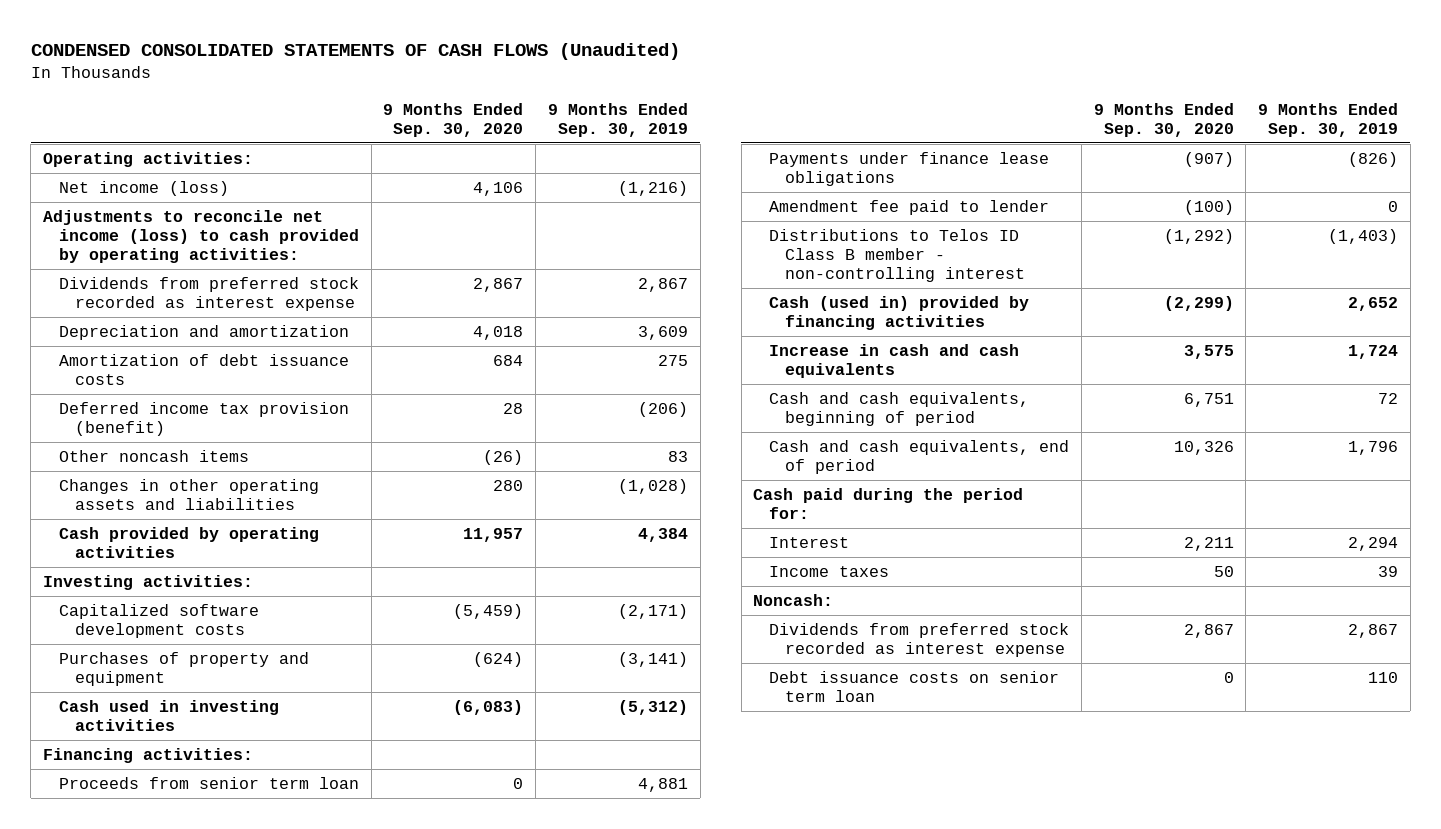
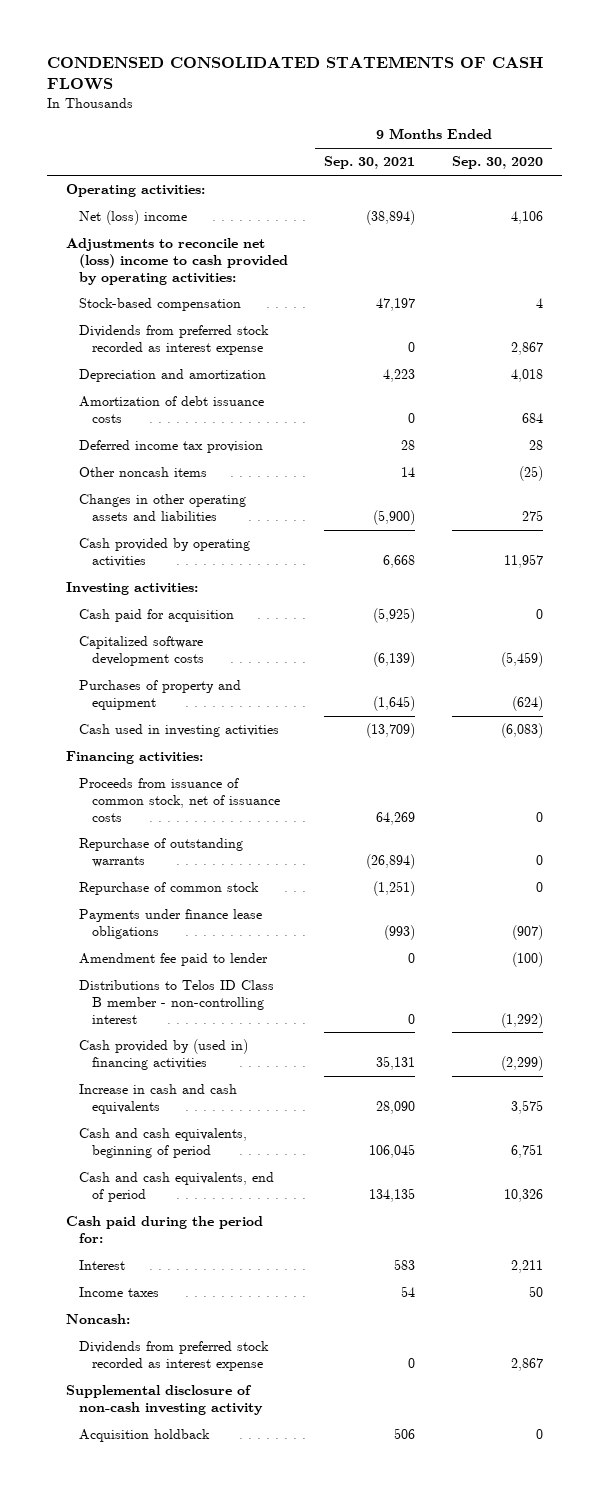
- CONDENSED CONSOLIDATED STATEMENTS OF CASH FLOWS (Unaudited)
+ CONDENSED CONSOLIDATED STATEMENTS OF CASH FLOWS
- | 9 Months Ended Sep. 30, 2020 | 9 Months Ended Sep. 30, 2019
+ | 9 Months Ended Sep. 30, 2021 | 9 Months Ended Sep. 30, 2020
- Net income (loss) | 4,106 | (1,216)
- Adjustments to reconcile net income (loss) to cash provided by operating activities:
+ Net (loss) income | (38,894) | 4,106
+ Adjustments to reconcile net (loss) income to cash provided by operating activities:
+ Stock-based compensation | 47,197 | 4
- Deferred income tax provision (benefit) | 28 | (206)
- Other noncash items | (26) | 83
- Changes in other operating assets and liabilities | 280 | (1,028)
+ Deferred income tax provision | 28 | 28
+ Other noncash items | 14 | (25)
+ Changes in other operating assets and liabilities | (5,900) | 275
+ Cash paid for acquisition | (5,925) | 0
- Proceeds from senior term loan | 0 | 4,881
+ Proceeds from issuance of common stock, net of issuance costs | 64,269 | 0
+ Repurchase of outstanding warrants | (26,894) | 0
+ Repurchase of common stock | (1,251) | 0
- Cash (used in) provided by financing activities | (2,299) | 2,652
+ Cash provided by (used in) financing activities | 35,131 | (2,299)
- Debt issuance costs on senior term loan | 0 | 110
+ Supplemental disclosure of non-cash investing activity
+ Acquisition holdback | 506 | 0

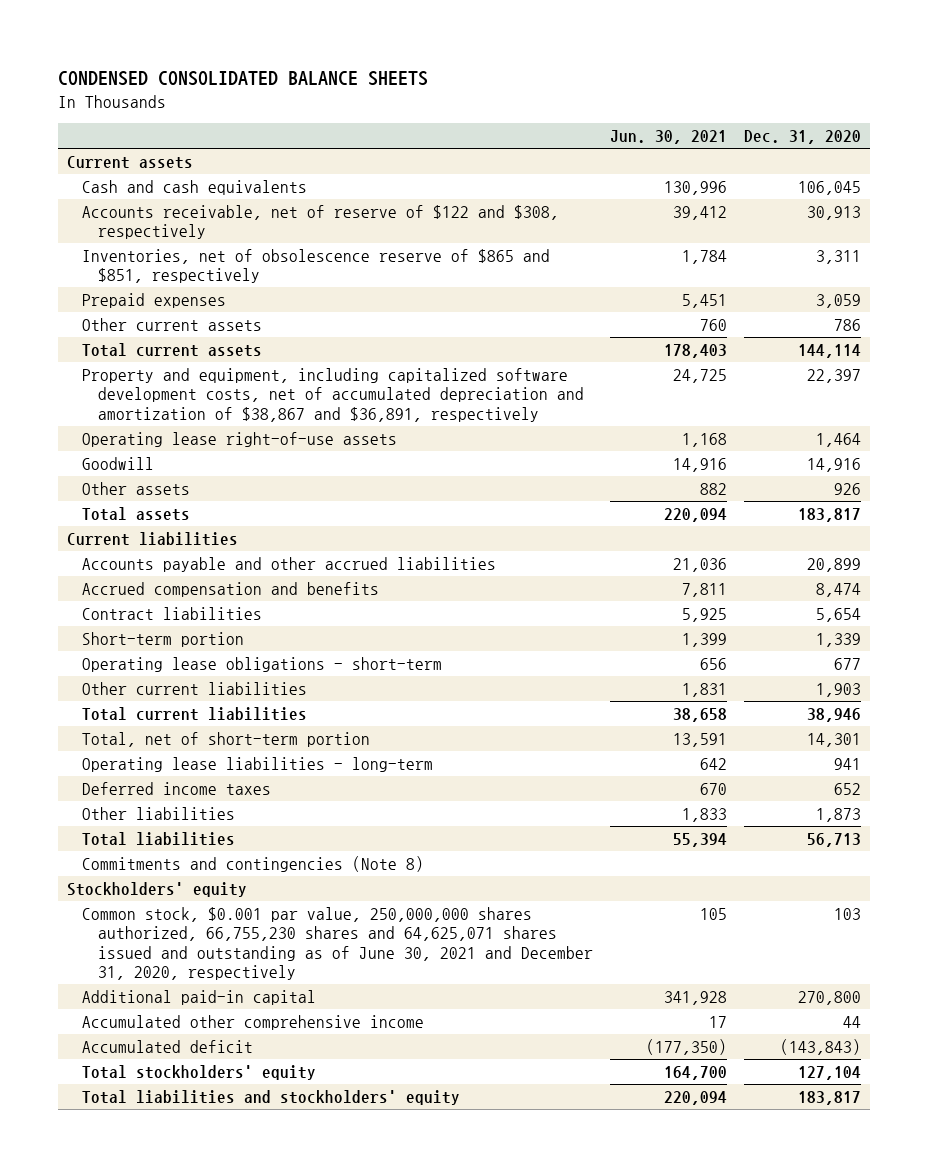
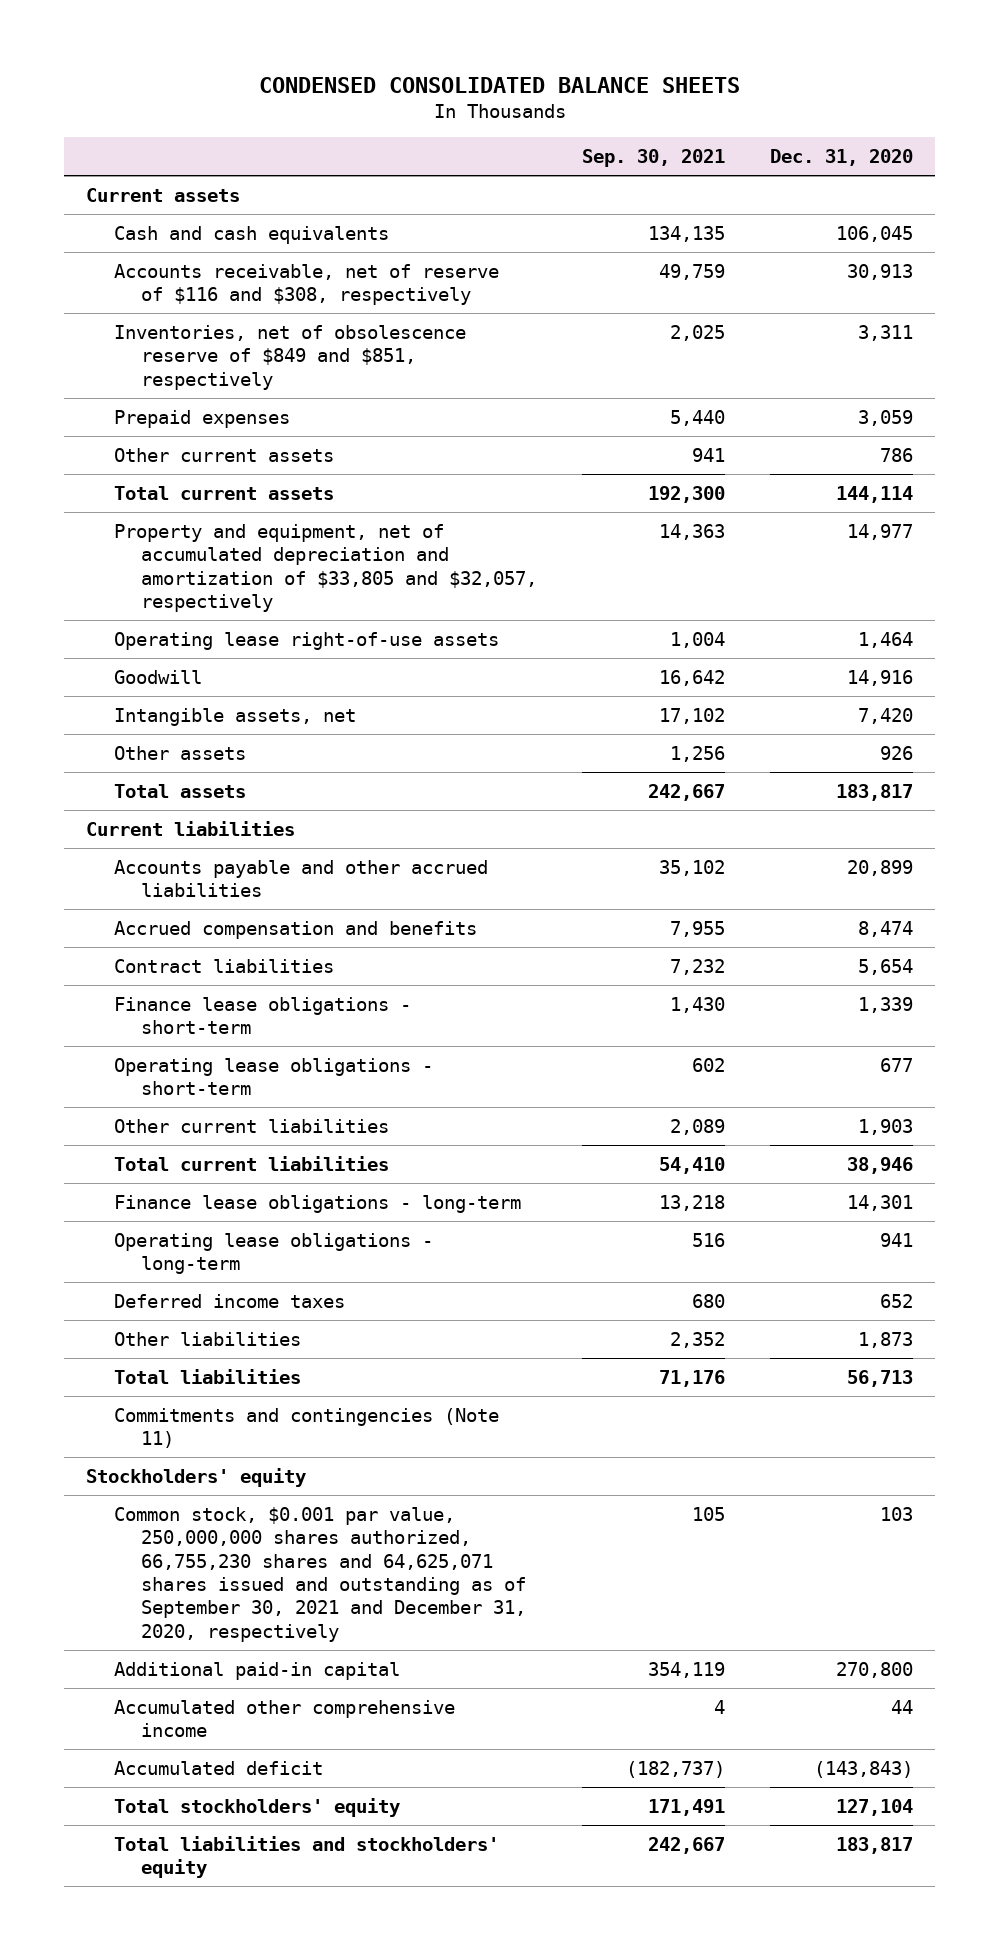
- | Jun. 30, 2021 | Dec. 31, 2020
+ | Sep. 30, 2021 | Dec. 31, 2020
- Accounts receivable, net of reserve of $122 and $308, respectively | 39,412 | 30,913
- Inventories, net of obsolescence reserve of $865 and $851, respectively | 1,784 | 3,311
+ Accounts receivable, net of reserve of $116 and $308, respectively | 49,759 | 30,913
+ Inventories, net of obsolescence reserve of $849 and $851, respectively | 2,025 | 3,311
- Property and equipment, including capitalized software development costs, net of accumulated depreciation and amortization of $38,867 and $36,891, respectively | 24,725 | 22,397
+ Property and equipment, net of accumulated depreciation and amortization of $33,805 and $32,057, respectively | 14,363 | 14,977
+ Intangible assets, net | 17,102 | 7,420
- Short-term portion | 1,399 | 1,339
+ Finance lease obligations - short-term | 1,430 | 1,339
- Total, net of short-term portion | 13,591 | 14,301
- Operating lease liabilities - long-term | 642 | 941
+ Finance lease obligations - long-term | 13,218 | 14,301
+ Operating lease obligations - long-term | 516 | 941
- Commitments and contingencies (Note 8)
+ Commitments and contingencies (Note 11)
- Common stock, $0.001 par value, 250,000,000 shares authorized, 66,755,230 shares and 64,625,071 shares issued and outstanding as of June 30, 2021 and December 31, 2020, respectively | 105 | 103
+ Common stock, $0.001 par value, 250,000,000 shares authorized, 66,755,230 shares and 64,625,071 shares issued and outstanding as of September 30, 2021 and December 31, 2020, respectively | 105 | 103

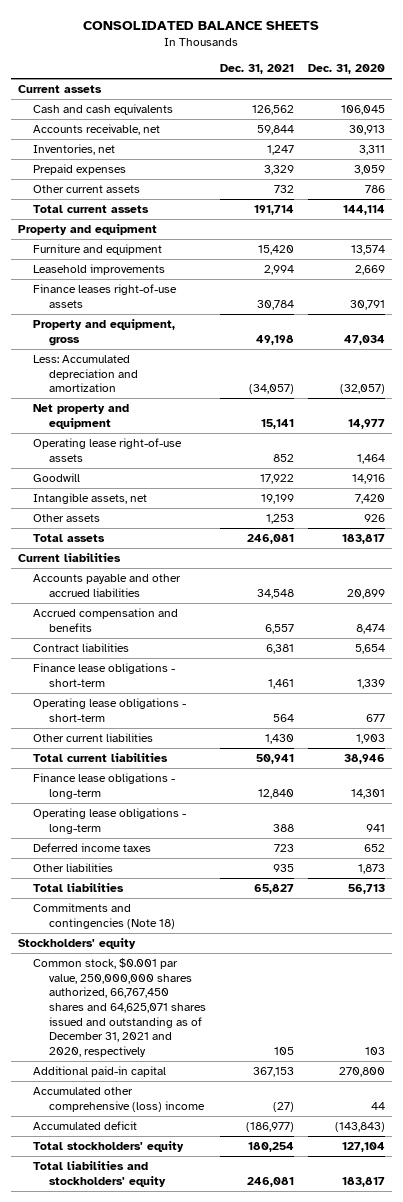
- CONDENSED CONSOLIDATED BALANCE SHEETS
+ CONSOLIDATED BALANCE SHEETS
- | Sep. 30, 2021 | Dec. 31, 2020
+ | Dec. 31, 2021 | Dec. 31, 2020
- Accounts receivable, net of reserve of $116 and $308, respectively | 49,759 | 30,913
- Inventories, net of obsolescence reserve of $849 and $851, respectively | 2,025 | 3,311
+ Accounts receivable, net | 59,844 | 30,913
+ Inventories, net | 1,247 | 3,311
- Property and equipment, net of accumulated depreciation and amortization of $33,805 and $32,057, respectively | 14,363 | 14,977
+ Property and equipment
+ Furniture and equipment | 15,420 | 13,574
+ Leasehold improvements | 2,994 | 2,669
+ Finance leases right-of-use assets | 30,784 | 30,791
+ Property and equipment, gross | 49,198 | 47,034
+ Less: Accumulated depreciation and amortization | (34,057) | (32,057)
+ Net property and equipment | 15,141 | 14,977
- Commitments and contingencies (Note 11)
+ Commitments and contingencies (Note 18)
- Common stock, $0.001 par value, 250,000,000 shares authorized, 66,755,230 shares and 64,625,071 shares issued and outstanding as of September 30, 2021 and December 31, 2020, respectively | 105 | 103
+ Common stock, $0.001 par value, 250,000,000 shares authorized, 66,767,450 shares and 64,625,071 shares issued and outstanding as of December 31, 2021 and 2020, respectively | 105 | 103
- Accumulated other comprehensive income | 4 | 44
+ Accumulated other comprehensive (loss) income | (27) | 44

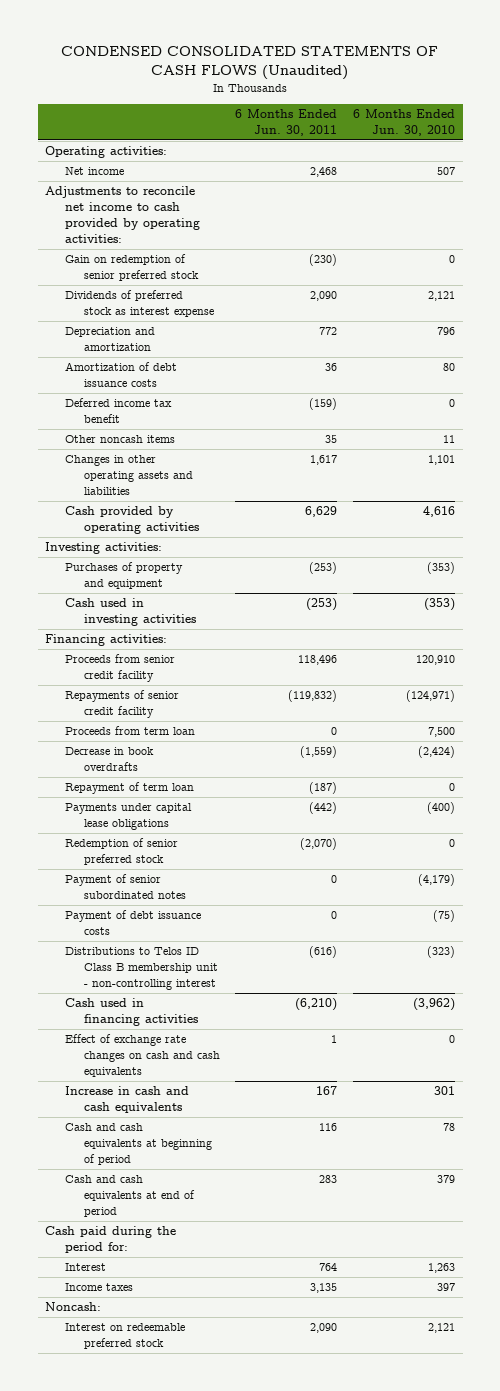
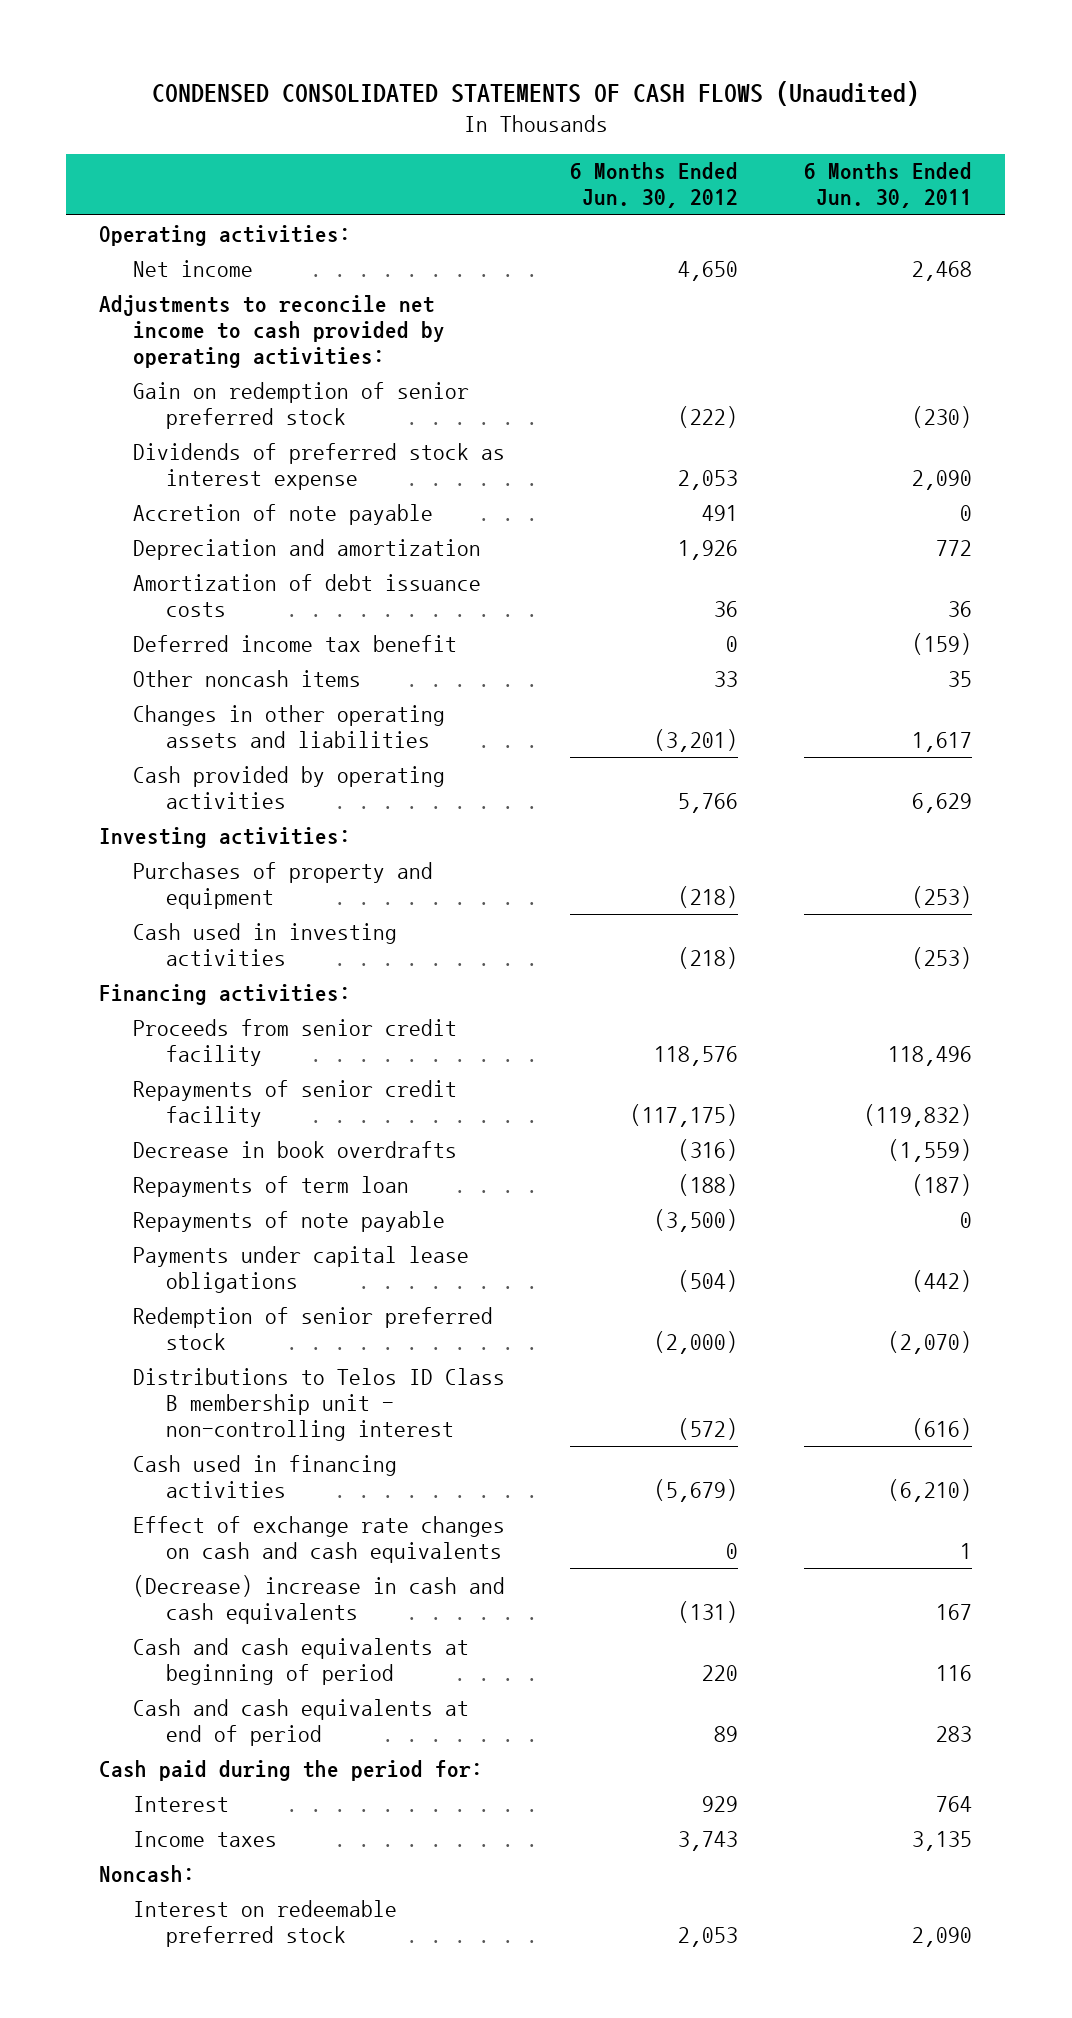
- | 6 Months Ended Jun. 30, 2011 | 6 Months Ended Jun. 30, 2010
+ | 6 Months Ended Jun. 30, 2012 | 6 Months Ended Jun. 30, 2011
+ Accretion of note payable | 491 | 0
- Proceeds from term loan | 0 | 7,500
- Repayment of term loan | (187) | 0
+ Repayments of term loan | (188) | (187)
+ Repayments of note payable | (3,500) | 0
- Payment of senior subordinated notes | 0 | (4,179)
- Payment of debt issuance costs | 0 | (75)
- Increase in cash and cash equivalents | 167 | 301
+ (Decrease) increase in cash and cash equivalents | (131) | 167

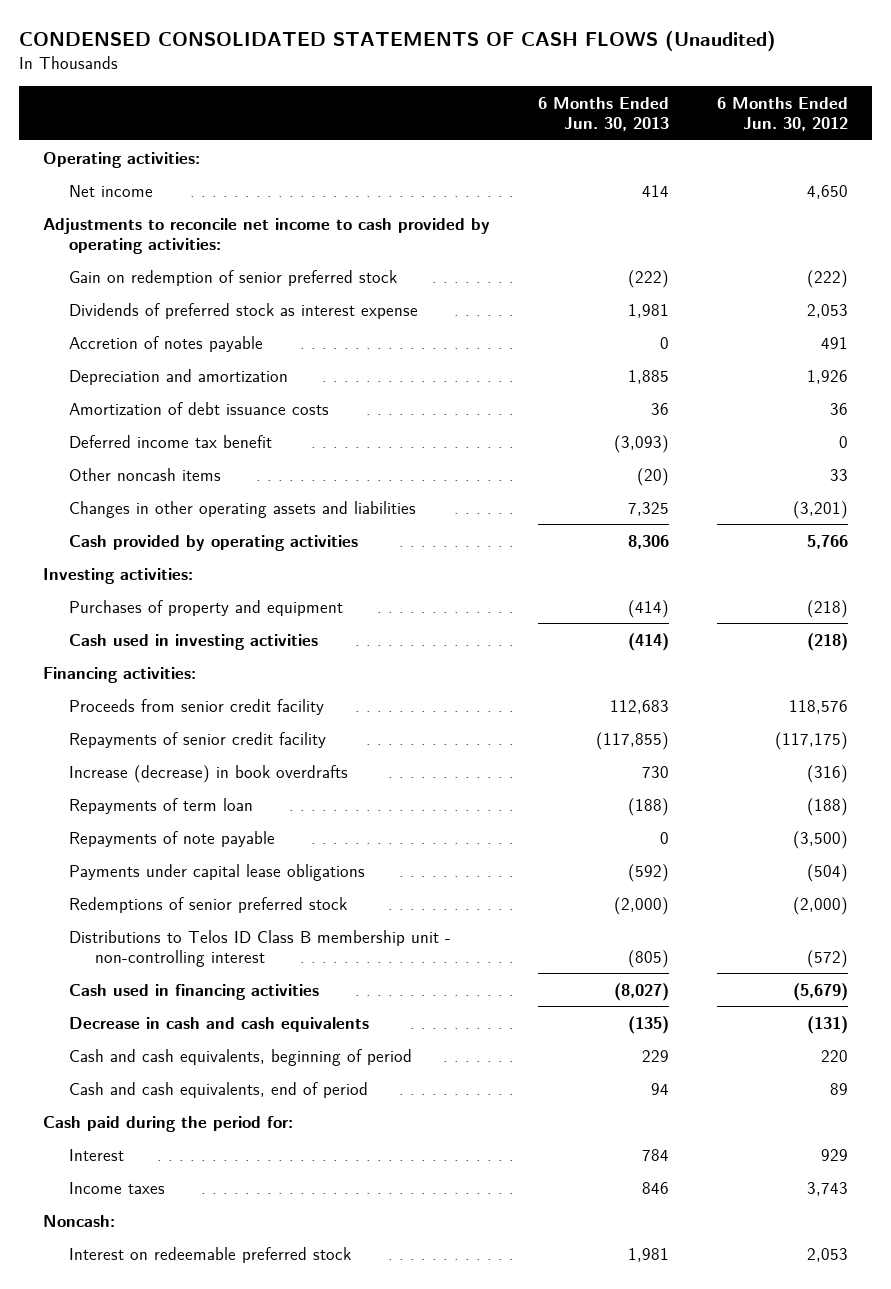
- | 6 Months Ended Jun. 30, 2012 | 6 Months Ended Jun. 30, 2011
+ | 6 Months Ended Jun. 30, 2013 | 6 Months Ended Jun. 30, 2012
- Accretion of note payable | 491 | 0
+ Accretion of notes payable | 0 | 491
- Decrease in book overdrafts | (316) | (1,559)
+ Increase (decrease) in book overdrafts | 730 | (316)
- Redemption of senior preferred stock | (2,000) | (2,070)
+ Redemptions of senior preferred stock | (2,000) | (2,000)
- Effect of exchange rate changes on cash and cash equivalents | 0 | 1
- (Decrease) increase in cash and cash equivalents | (131) | 167
- Cash and cash equivalents at beginning of period | 220 | 116
- Cash and cash equivalents at end of period | 89 | 283
+ Decrease in cash and cash equivalents | (135) | (131)
+ Cash and cash equivalents, beginning of period | 229 | 220
+ Cash and cash equivalents, end of period | 94 | 89

